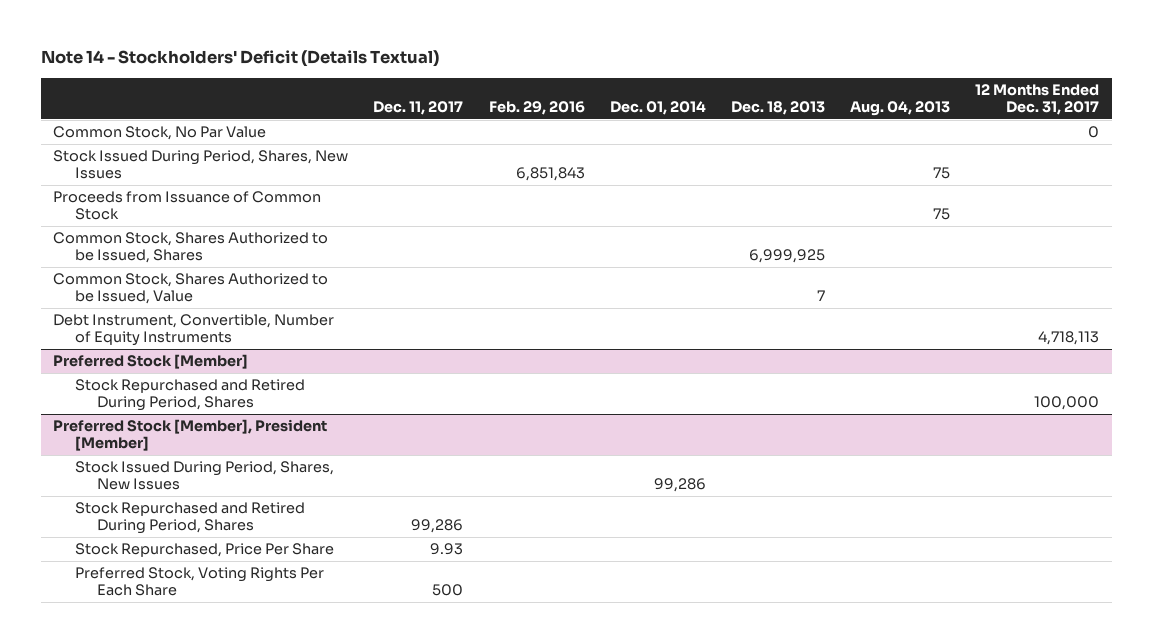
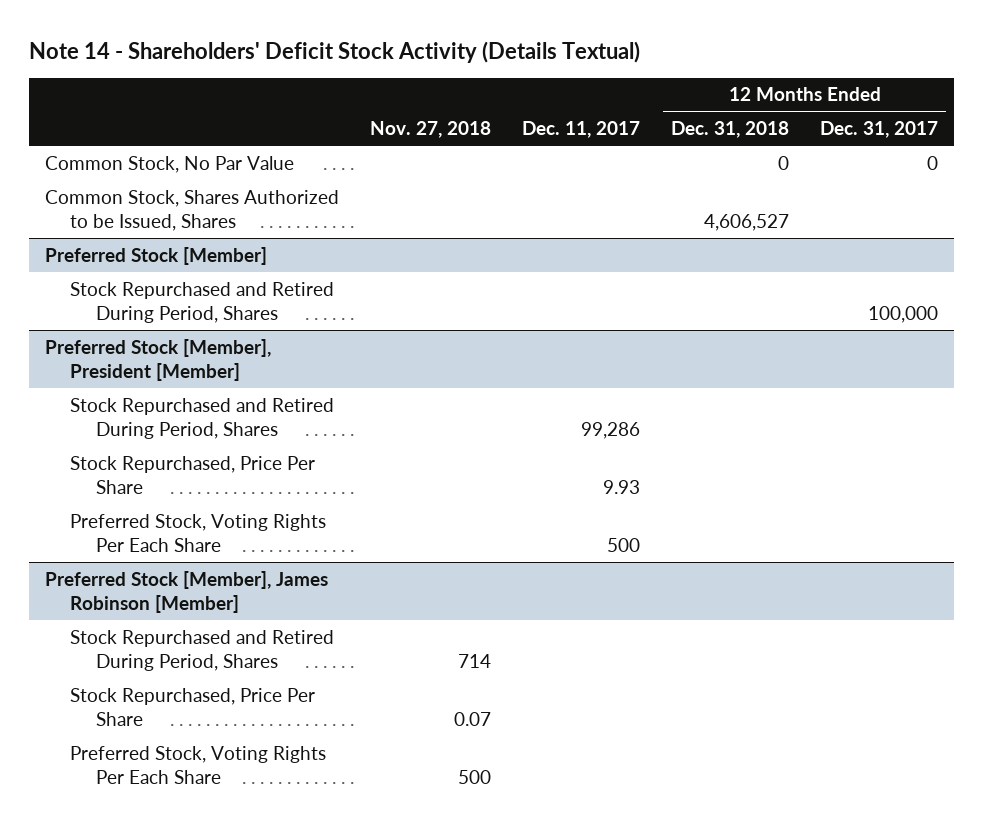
- Note 14 - Stockholders' Deficit (Details Textual)
+ Note 14 - Shareholders' Deficit Stock Activity (Details Textual)
- | Dec. 11, 2017 | Feb. 29, 2016 | Dec. 01, 2014 | Dec. 18, 2013 | Aug. 04, 2013 | 12 Months Ended Dec. 31, 2017
+ | Nov. 27, 2018 | Dec. 11, 2017 | 12 Months Ended Dec. 31, 2018 | 12 Months Ended Dec. 31, 2017
- Stock Issued During Period, Shares, New Issues | | 6,851,843 | | | 75 |
- Proceeds from Issuance of Common Stock | | | | | 75 |
- Common Stock, Shares Authorized to be Issued, Value | | | | 7 | |
- Debt Instrument, Convertible, Number of Equity Instruments | | | | | | 4,718,113
@ Preferred Stock [Member], President [Member]
- Stock Issued During Period, Shares, New Issues | | | 99,286 | | |
+ Preferred Stock [Member], James Robinson [Member]
+ Stock Repurchased and Retired During Period, Shares | 714 | | |
+ Stock Repurchased, Price Per Share | 0.07 | | |
+ Preferred Stock, Voting Rights Per Each Share | 500 | | |

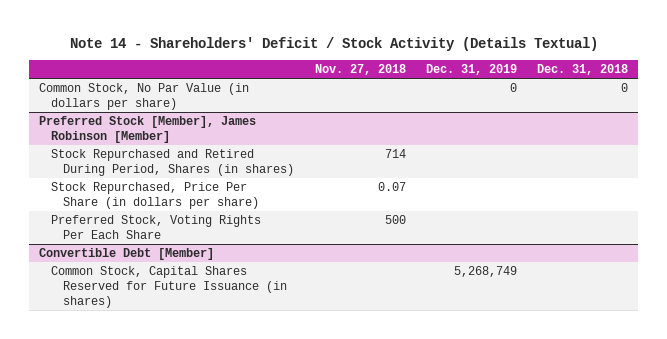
- Note 14 - Shareholders' Deficit Stock Activity (Details Textual)
+ Note 14 - Shareholders' Deficit / Stock Activity (Details Textual)
- | Nov. 27, 2018 | Dec. 11, 2017 | 12 Months Ended Dec. 31, 2018 | 12 Months Ended Dec. 31, 2017
+ | Nov. 27, 2018 | Dec. 31, 2019 | Dec. 31, 2018
- Common Stock, No Par Value | | | 0 | 0
- Common Stock, Shares Authorized to be Issued, Shares | | | 4,606,527 |
- Preferred Stock [Member]
- Stock Repurchased and Retired During Period, Shares | | | | 100,000
- Preferred Stock [Member], President [Member]
- Stock Repurchased and Retired During Period, Shares | | 99,286 | |
- Stock Repurchased, Price Per Share | | 9.93 | |
- Preferred Stock, Voting Rights Per Each Share | | 500 | |
+ Common Stock, No Par Value (in dollars per share) | | 0 | 0
@ Preferred Stock [Member], James Robinson [Member]
- Stock Repurchased and Retired During Period, Shares | 714 | | |
- Stock Repurchased, Price Per Share | 0.07 | | |
+ Stock Repurchased and Retired During Period, Shares (in shares) | 714 | |
+ Stock Repurchased, Price Per Share (in dollars per share) | 0.07 | |
+ Convertible Debt [Member]
+ Common Stock, Capital Shares Reserved for Future Issuance (in shares) | | 5,268,749 |

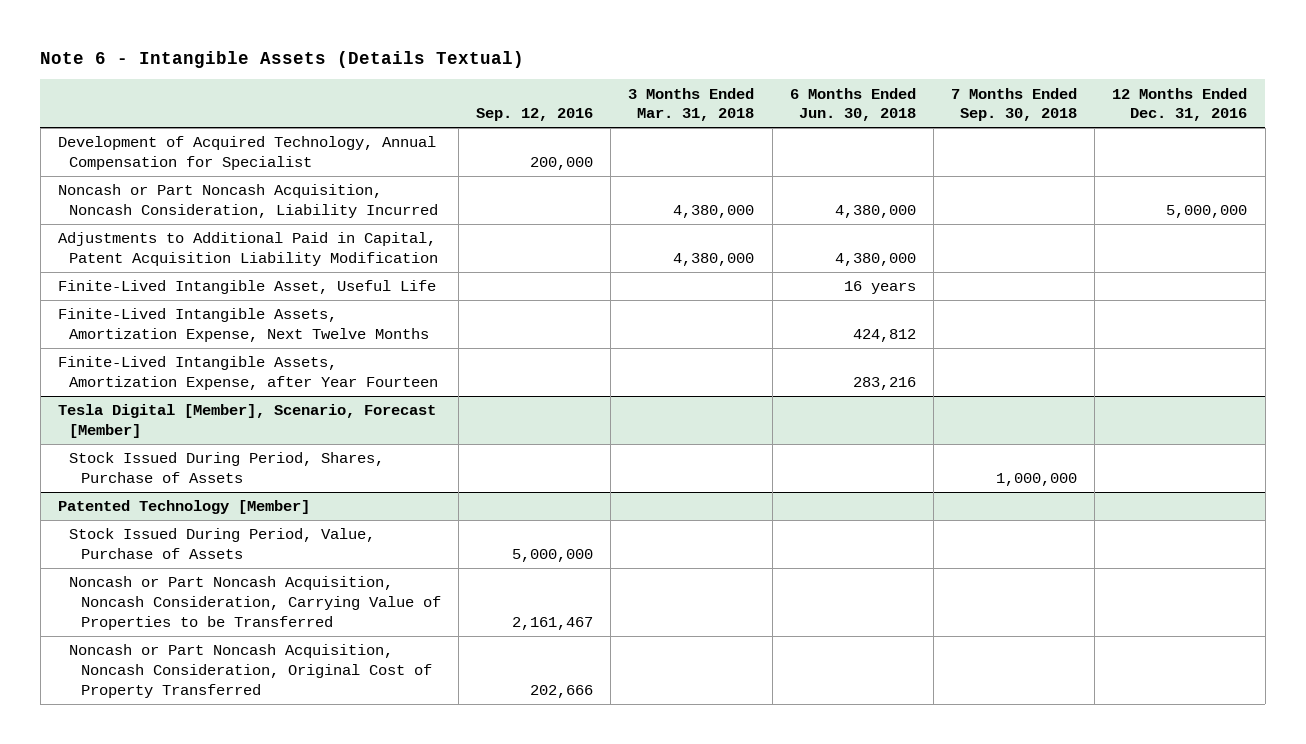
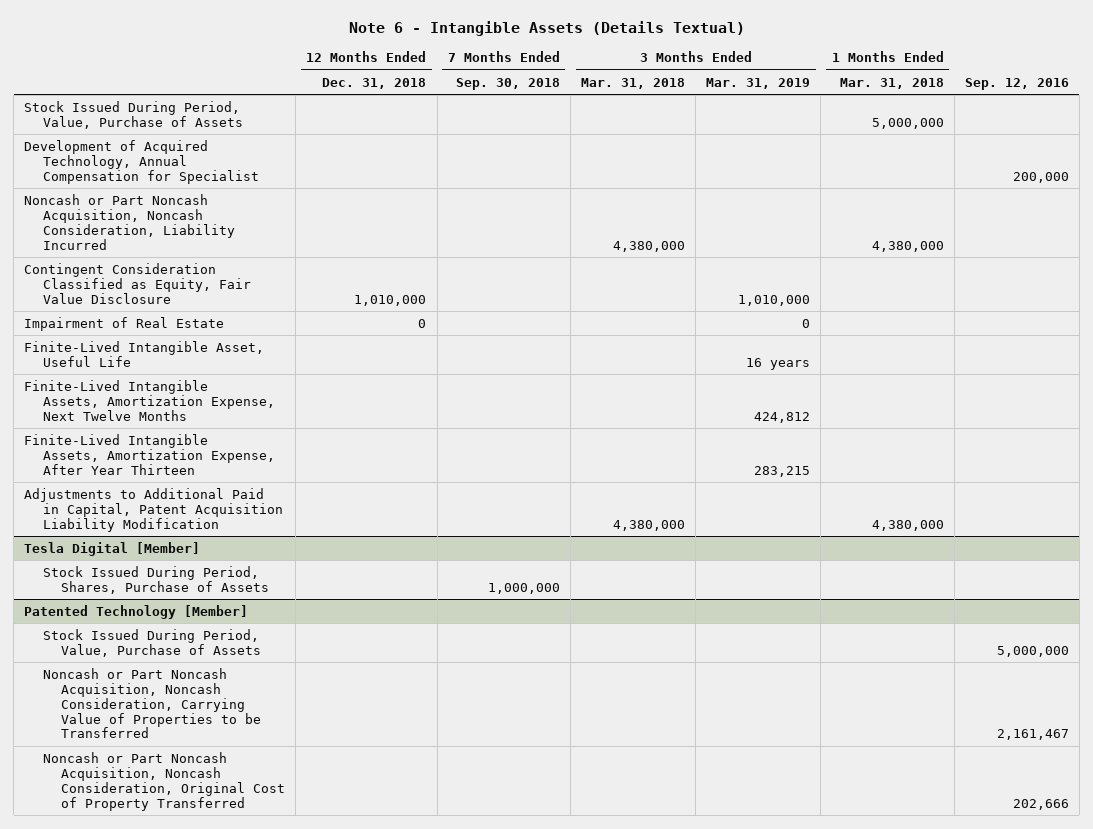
- | Sep. 12, 2016 | 3 Months Ended Mar. 31, 2018 | 6 Months Ended Jun. 30, 2018 | 7 Months Ended Sep. 30, 2018 | 12 Months Ended Dec. 31, 2016
+ | 12 Months Ended Dec. 31, 2018 | 7 Months Ended Sep. 30, 2018 | 3 Months Ended Mar. 31, 2018 | 3 Months Ended Mar. 31, 2019 | 1 Months Ended Mar. 31, 2018 | Sep. 12, 2016
+ Stock Issued During Period, Value, Purchase of Assets | | | | | 5,000,000 |
+ Contingent Consideration Classified as Equity, Fair Value Disclosure | 1,010,000 | | | 1,010,000 | |
+ Impairment of Real Estate | 0 | | | 0 | |
- Finite-Lived Intangible Assets, Amortization Expense, after Year Fourteen | | | 283,216 | |
- Tesla Digital [Member], Scenario, Forecast [Member]
+ Finite-Lived Intangible Assets, Amortization Expense, After Year Thirteen | | | | 283,215 | |
moved down: Adjustments to Additional Paid in Capital, Patent Acquisition Liability Modification | | | 4,380,000 | | 4,380,000 |
+ Tesla Digital [Member]

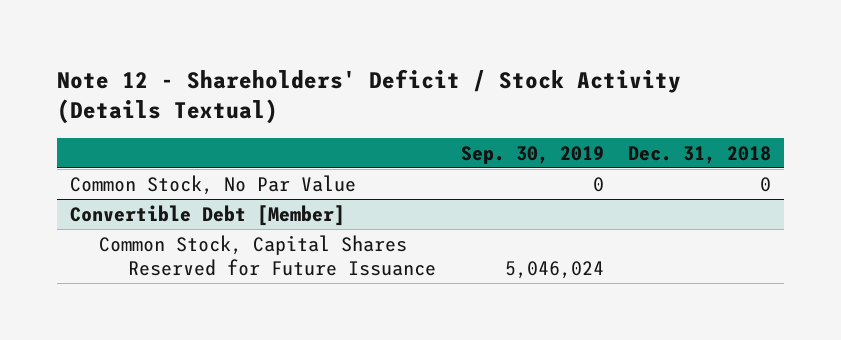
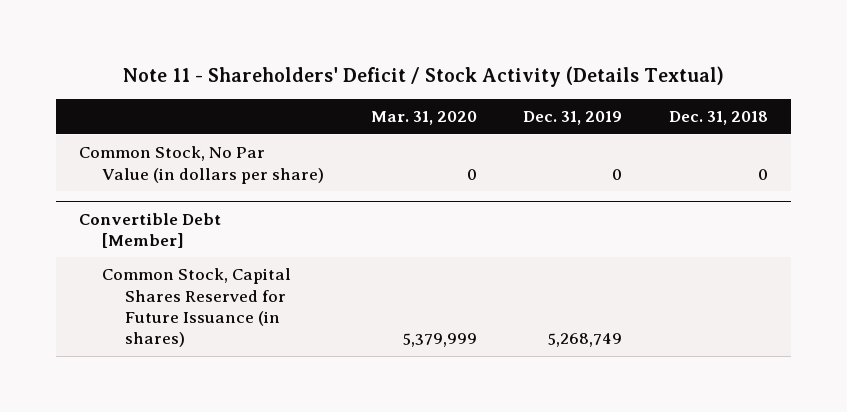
- Note 12 - Shareholders' Deficit / Stock Activity (Details Textual)
+ Note 11 - Shareholders' Deficit / Stock Activity (Details Textual)
- | Sep. 30, 2019 | Dec. 31, 2018
+ | Mar. 31, 2020 | Dec. 31, 2019 | Dec. 31, 2018
- Common Stock, No Par Value | 0 | 0
+ Common Stock, No Par Value (in dollars per share) | 0 | 0 | 0
@ Convertible Debt [Member]
- Common Stock, Capital Shares Reserved for Future Issuance | 5,046,024 |
+ Common Stock, Capital Shares Reserved for Future Issuance (in shares) | 5,379,999 | 5,268,749 |

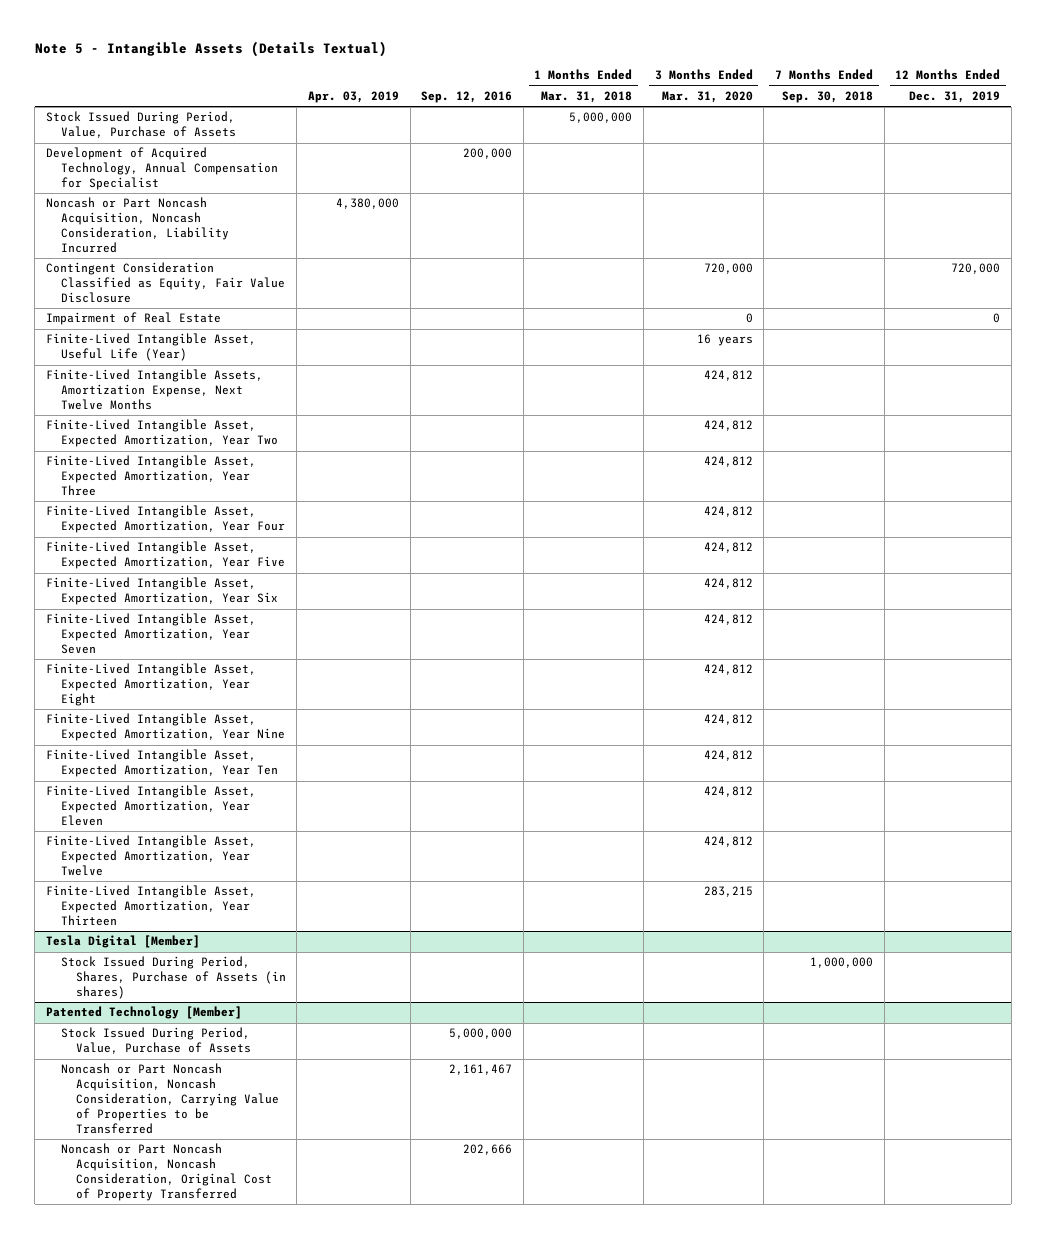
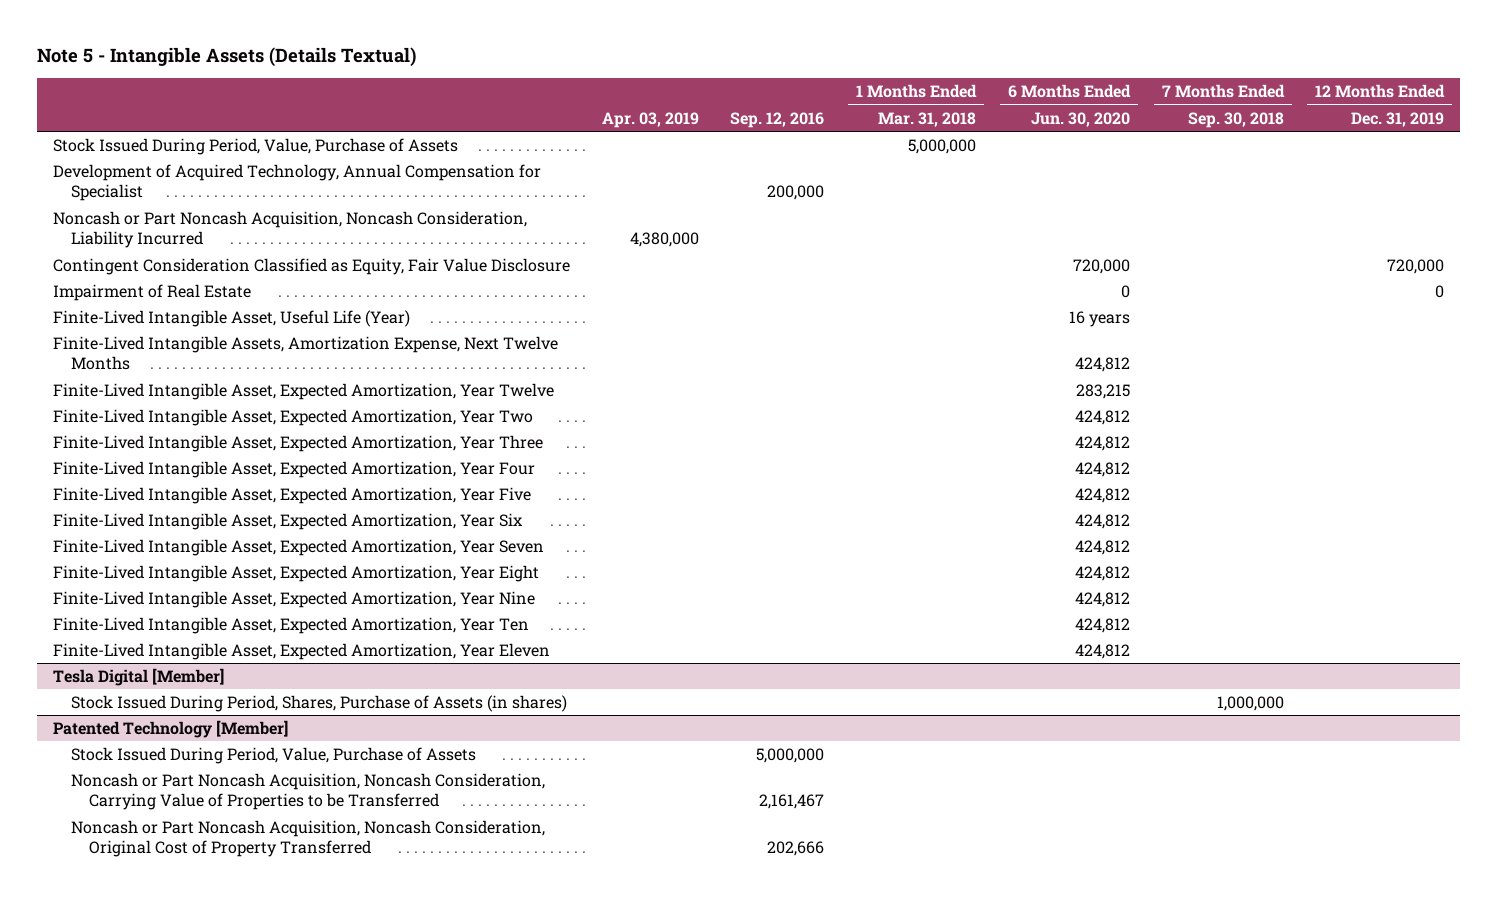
- | Apr. 03, 2019 | Sep. 12, 2016 | 1 Months Ended Mar. 31, 2018 | 3 Months Ended Mar. 31, 2020 | 7 Months Ended Sep. 30, 2018 | 12 Months Ended Dec. 31, 2019
+ | Apr. 03, 2019 | Sep. 12, 2016 | 1 Months Ended Mar. 31, 2018 | 6 Months Ended Jun. 30, 2020 | 7 Months Ended Sep. 30, 2018 | 12 Months Ended Dec. 31, 2019
moved up: Finite-Lived Intangible Asset, Expected Amortization, Year Twelve | | | | 283,215 | |
- Finite-Lived Intangible Asset, Expected Amortization, Year Thirteen | | | | 283,215 | |

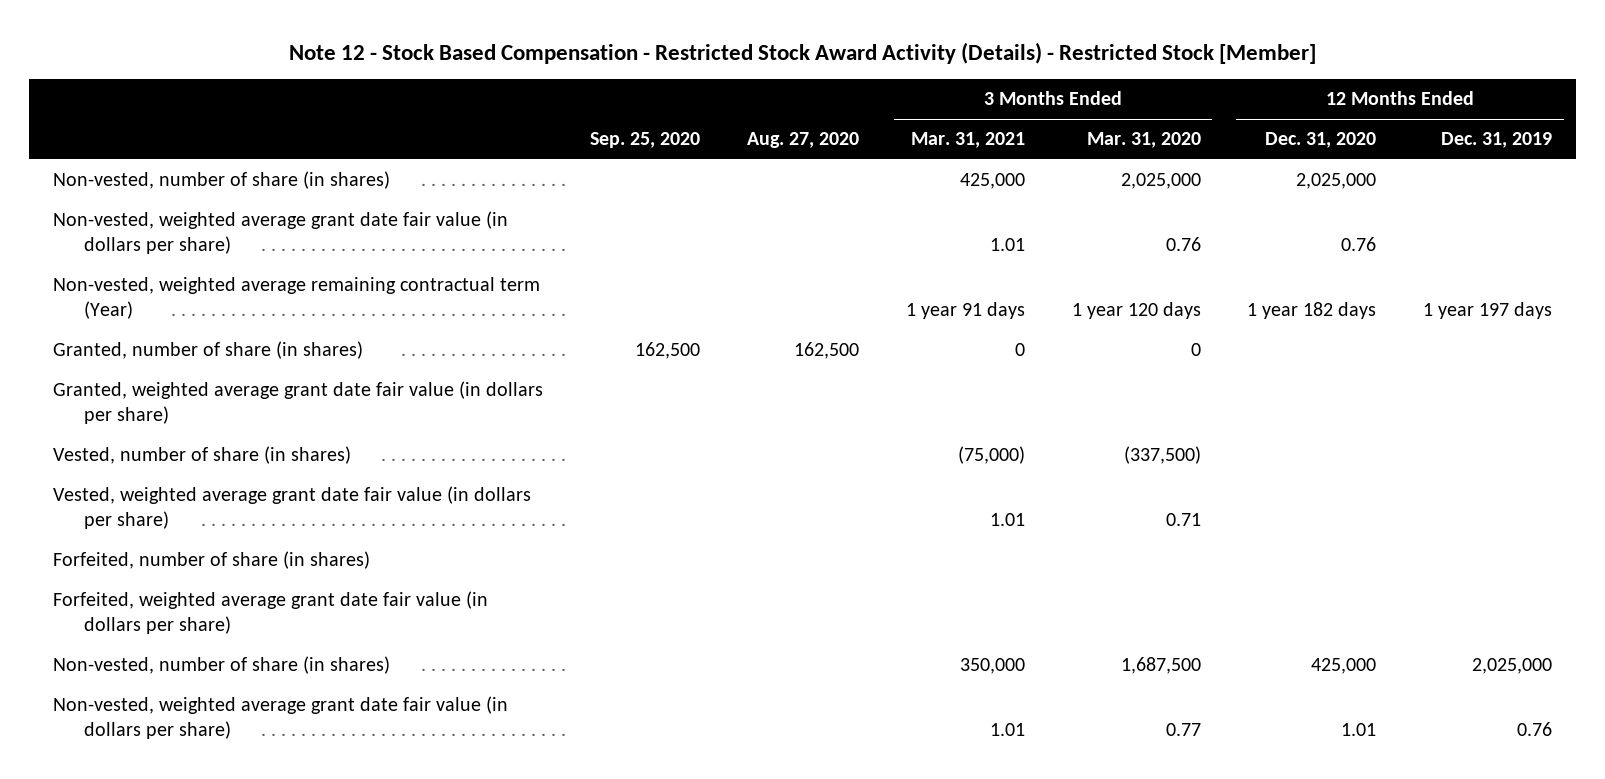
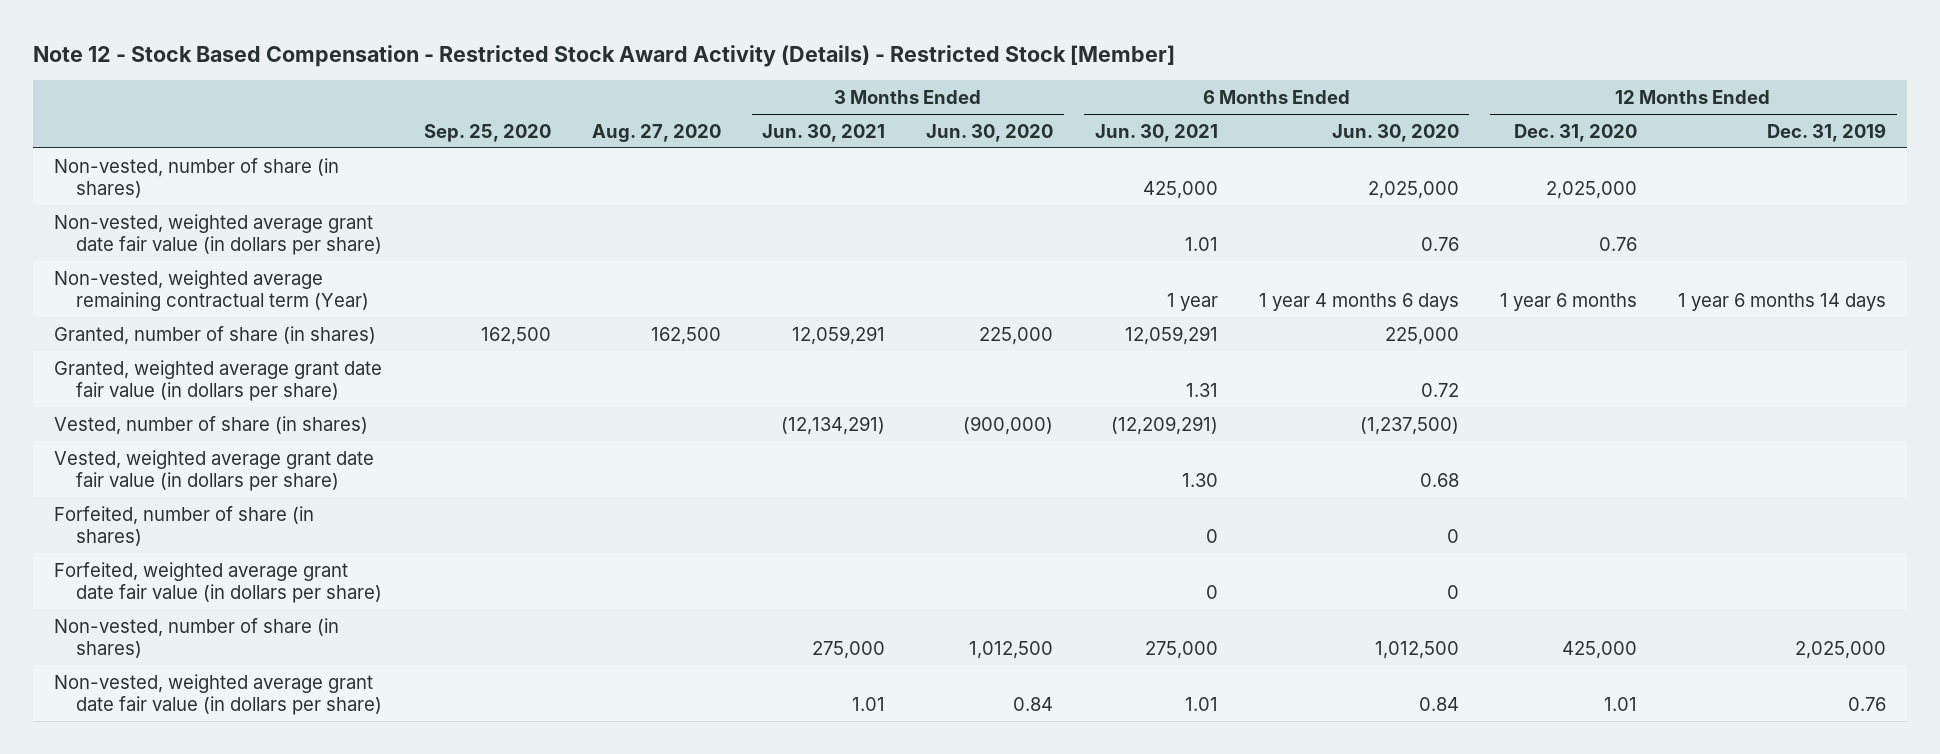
- | Sep. 25, 2020 | Aug. 27, 2020 | 3 Months Ended Mar. 31, 2021 | 3 Months Ended Mar. 31, 2020 | 12 Months Ended Dec. 31, 2020 | 12 Months Ended Dec. 31, 2019
+ | Sep. 25, 2020 | Aug. 27, 2020 | 3 Months Ended Jun. 30, 2021 | 3 Months Ended Jun. 30, 2020 | 6 Months Ended Jun. 30, 2021 | 6 Months Ended Jun. 30, 2020 | 12 Months Ended Dec. 31, 2020 | 12 Months Ended Dec. 31, 2019
- Non-vested, weighted average remaining contractual term (Year) | | | 1 year 91 days | 1 year 120 days | 1 year 182 days | 1 year 197 days
+ Non-vested, weighted average remaining contractual term (Year) | | | | | 1 year | 1 year 4 months 6 days | 1 year 6 months | 1 year 6 months 14 days

